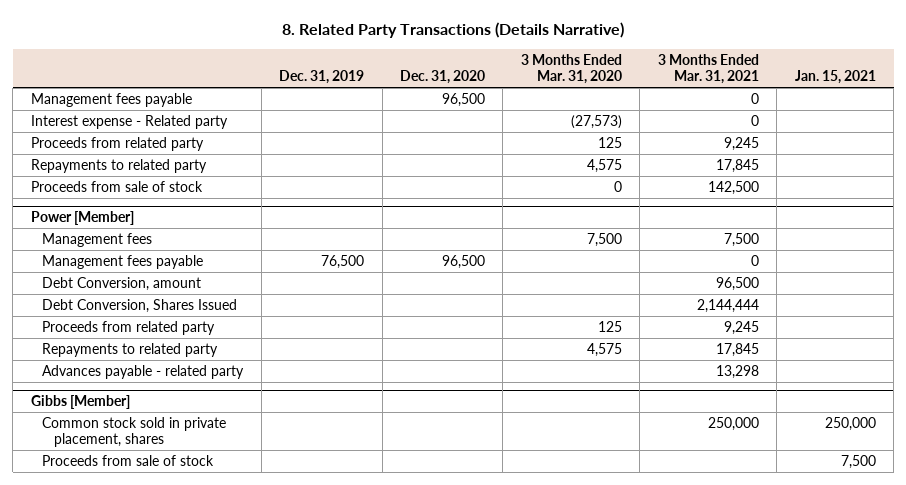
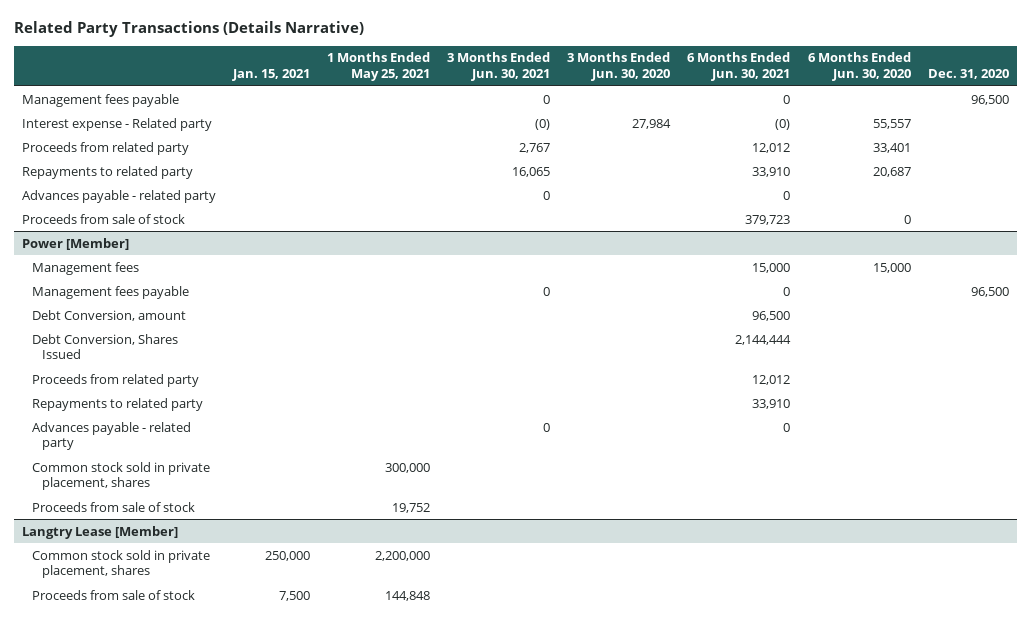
- 8. Related Party Transactions (Details Narrative)
+ Related Party Transactions (Details Narrative)
- | Dec. 31, 2019 | Dec. 31, 2020 | 3 Months Ended Mar. 31, 2020 | 3 Months Ended Mar. 31, 2021 | Jan. 15, 2021
+ | Jan. 15, 2021 | 1 Months Ended May 25, 2021 | 3 Months Ended Jun. 30, 2021 | 3 Months Ended Jun. 30, 2020 | 6 Months Ended Jun. 30, 2021 | 6 Months Ended Jun. 30, 2020 | Dec. 31, 2020
+ Advances payable - related party | | | 0 | | 0 | |
- Gibbs [Member]
@ Power [Member]
+ Common stock sold in private placement, shares | | 300,000 | | | | |
+ Proceeds from sale of stock | | 19,752 | | | | |
+ Langtry Lease [Member]

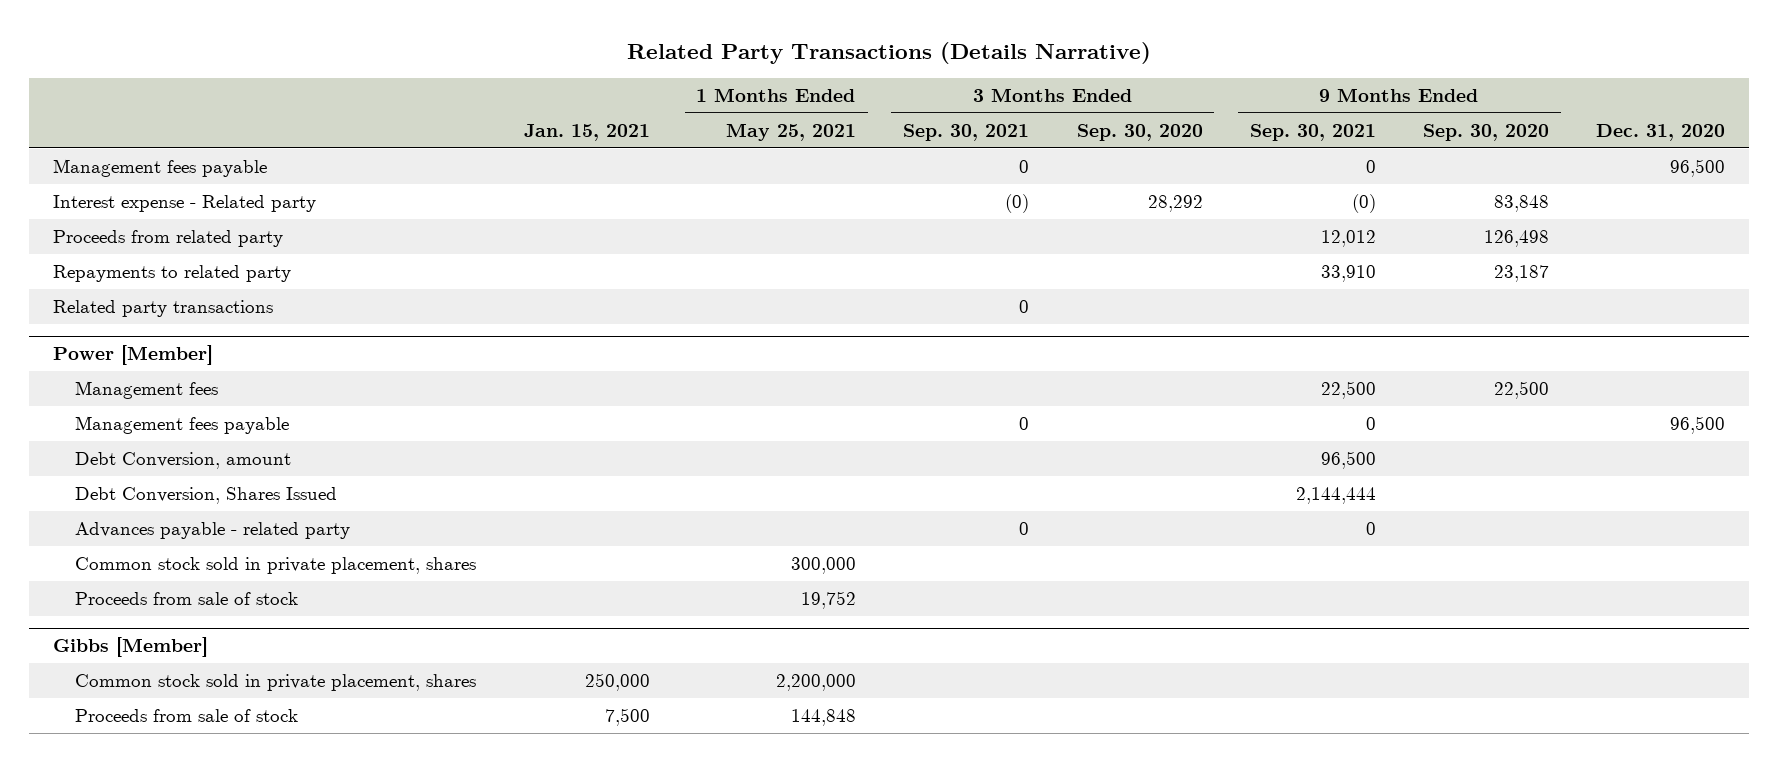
- | Jan. 15, 2021 | 1 Months Ended May 25, 2021 | 3 Months Ended Jun. 30, 2021 | 3 Months Ended Jun. 30, 2020 | 6 Months Ended Jun. 30, 2021 | 6 Months Ended Jun. 30, 2020 | Dec. 31, 2020
+ | Jan. 15, 2021 | 1 Months Ended May 25, 2021 | 3 Months Ended Sep. 30, 2021 | 3 Months Ended Sep. 30, 2020 | 9 Months Ended Sep. 30, 2021 | 9 Months Ended Sep. 30, 2020 | Dec. 31, 2020
- Advances payable - related party | | | 0 | | 0 | |
- Proceeds from sale of stock | | | | | 379,723 | 0 |
+ Related party transactions | | | 0 | | | |
@ Power [Member]
- Proceeds from related party | | | | | 12,012 | |
- Repayments to related party | | | | | 33,910 | |
- Langtry Lease [Member]
+ Gibbs [Member]

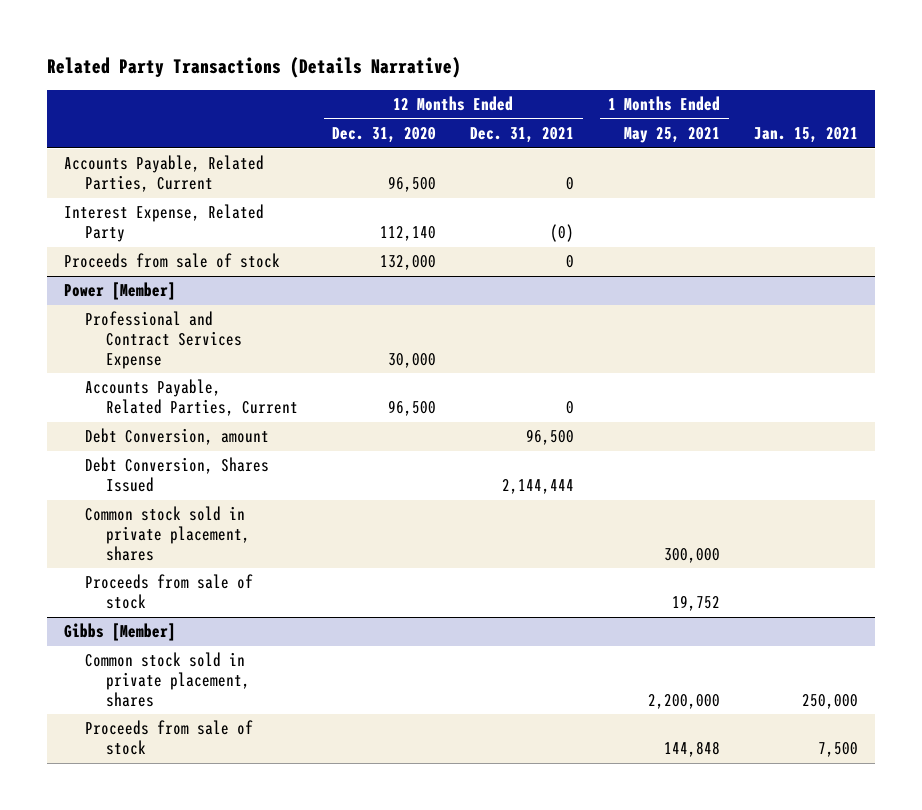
- | Jan. 15, 2021 | 1 Months Ended May 25, 2021 | 3 Months Ended Sep. 30, 2021 | 3 Months Ended Sep. 30, 2020 | 9 Months Ended Sep. 30, 2021 | 9 Months Ended Sep. 30, 2020 | Dec. 31, 2020
+ | 12 Months Ended Dec. 31, 2020 | 12 Months Ended Dec. 31, 2021 | 1 Months Ended May 25, 2021 | Jan. 15, 2021
- Management fees payable | | | 0 | | 0 | | 96,500
- Interest expense - Related party | | | (0) | 28,292 | (0) | 83,848 |
- Proceeds from related party | | | | | 12,012 | 126,498 |
- Repayments to related party | | | | | 33,910 | 23,187 |
- Related party transactions | | | 0 | | | |
+ Accounts Payable, Related Parties, Current | 96,500 | 0 | |
+ Interest Expense, Related Party | 112,140 | (0) | |
+ Proceeds from sale of stock | 132,000 | 0 | |
@ Power [Member]
- Management fees | | | | | 22,500 | 22,500 |
- Management fees payable | | | 0 | | 0 | | 96,500
+ Professional and Contract Services Expense | 30,000 | | |
+ Accounts Payable, Related Parties, Current | 96,500 | 0 | |
- Advances payable - related party | | | 0 | | 0 | |

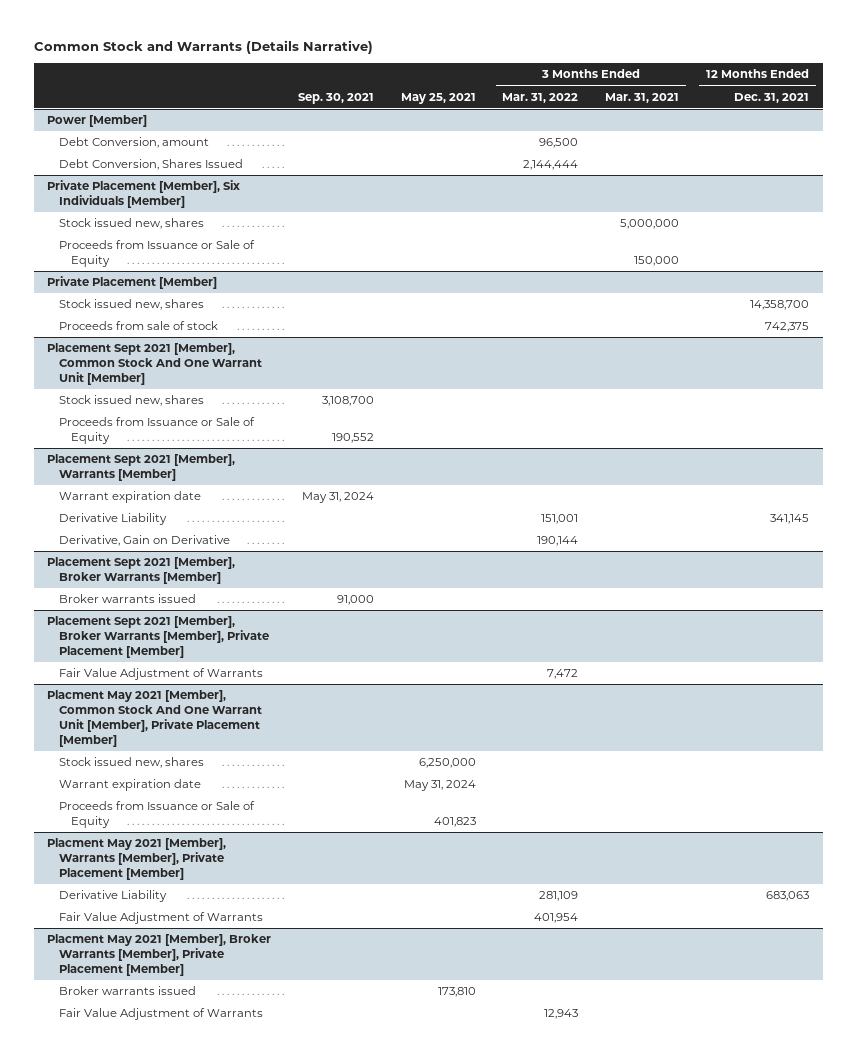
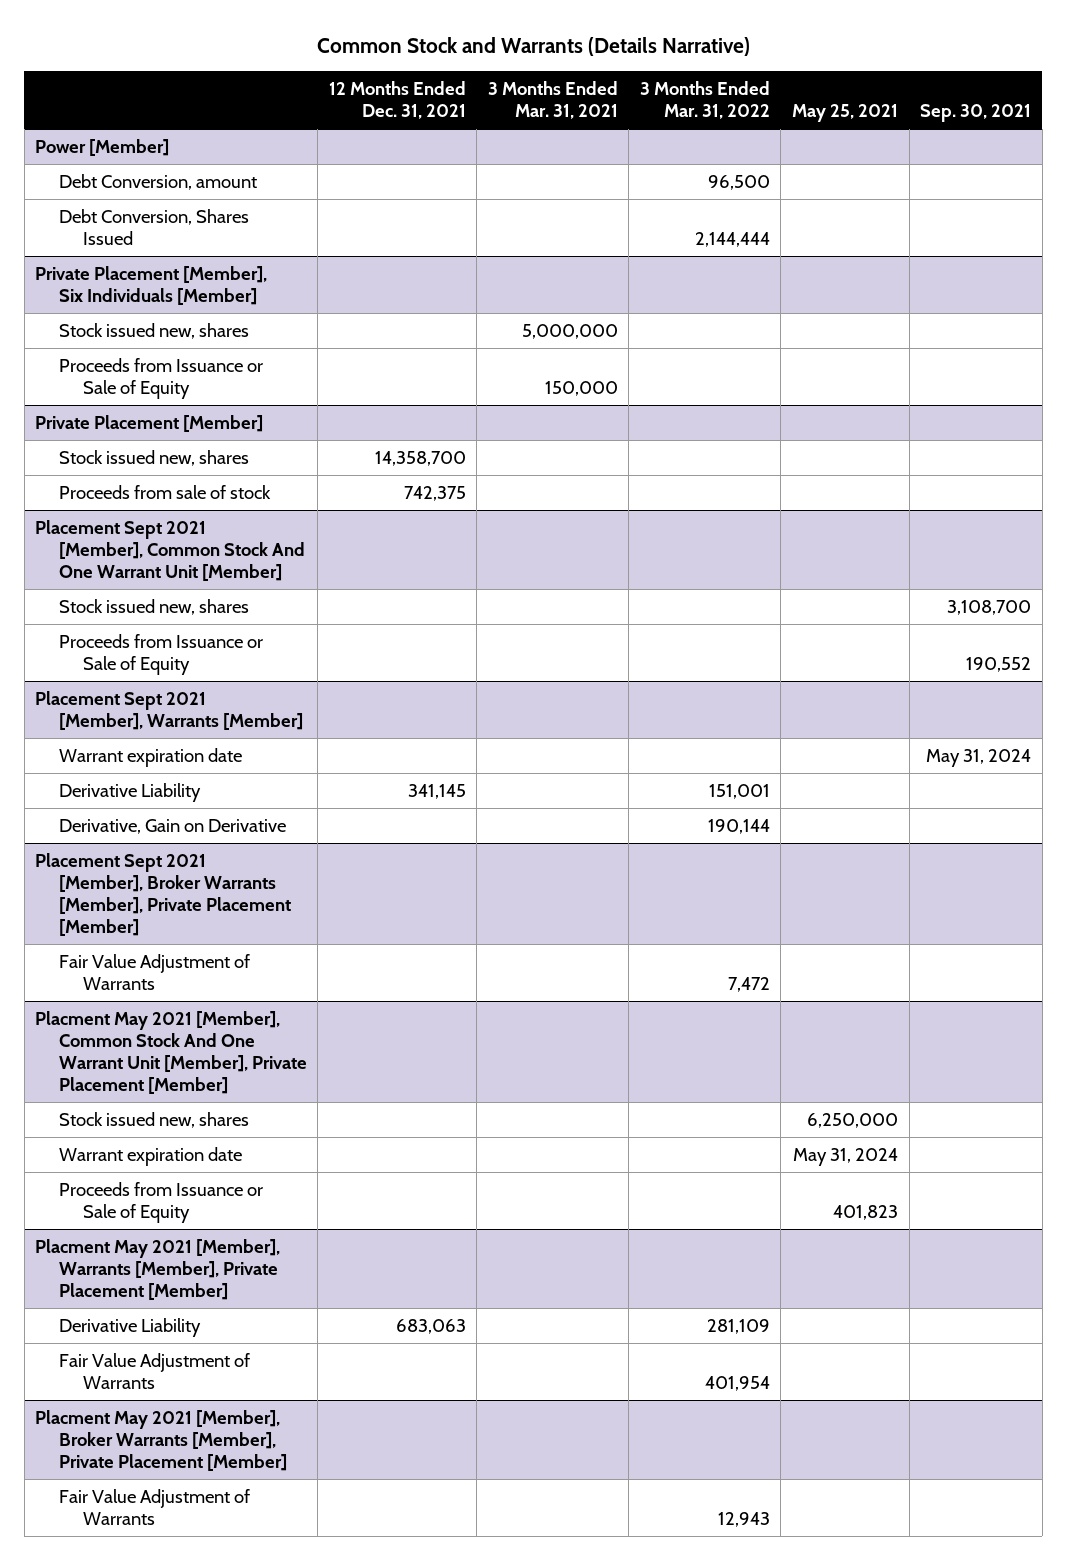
- | Sep. 30, 2021 | May 25, 2021 | 3 Months Ended Mar. 31, 2022 | 3 Months Ended Mar. 31, 2021 | 12 Months Ended Dec. 31, 2021
+ | 12 Months Ended Dec. 31, 2021 | 3 Months Ended Mar. 31, 2021 | 3 Months Ended Mar. 31, 2022 | May 25, 2021 | Sep. 30, 2021
- Placement Sept 2021 [Member], Broker Warrants [Member]
- Broker warrants issued | 91,000 | | | |
@ Placment May 2021 [Member], Broker Warrants [Member], Private Placement [Member]
- Broker warrants issued | | 173,810 | | |

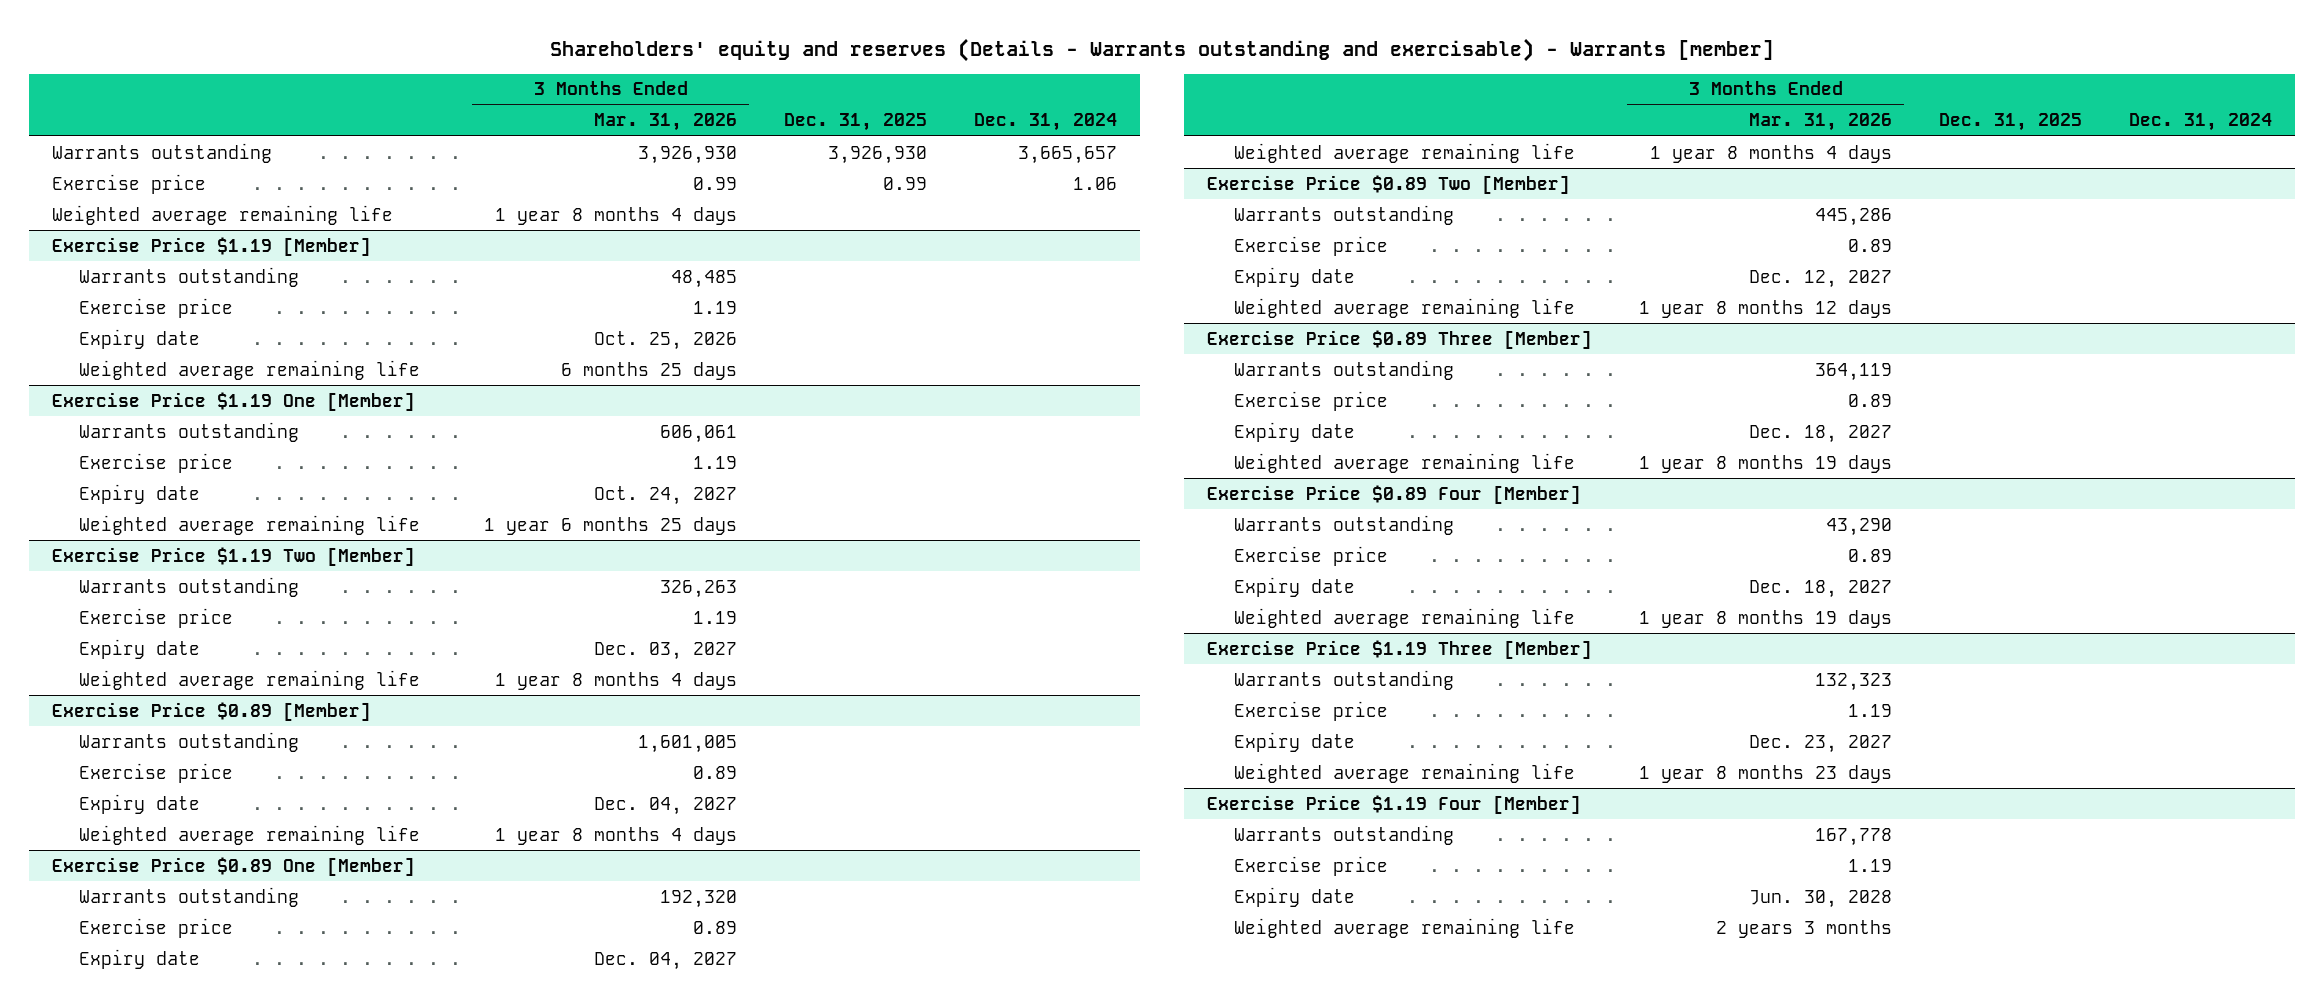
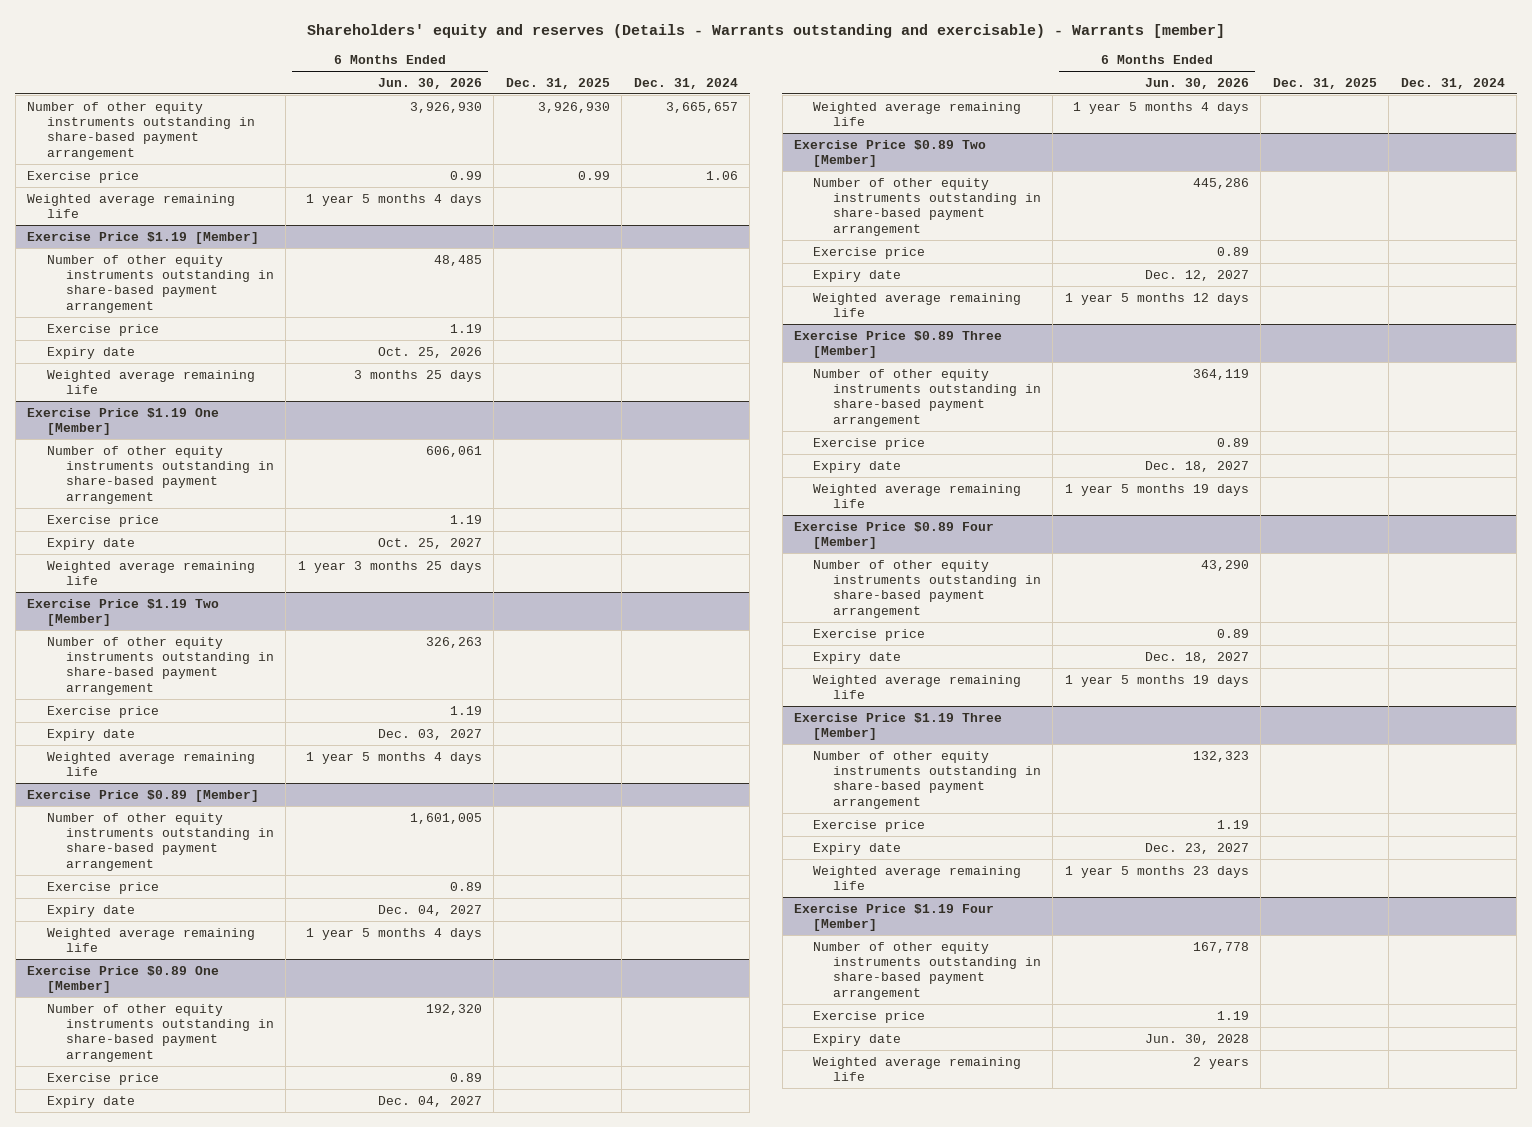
- | 3 Months Ended Mar. 31, 2026 | Dec. 31, 2025 | Dec. 31, 2024
+ | 6 Months Ended Jun. 30, 2026 | Dec. 31, 2025 | Dec. 31, 2024
- Warrants outstanding | 3,926,930 | 3,926,930 | 3,665,657
+ Number of other equity instruments outstanding in share-based payment arrangement | 3,926,930 | 3,926,930 | 3,665,657
@ Exercise Price $1.19 [Member]
- Warrants outstanding | 48,485 | |
+ Number of other equity instruments outstanding in share-based payment arrangement | 48,485 | |
@ Exercise Price $1.19 One [Member]
- Warrants outstanding | 606,061 | |
+ Number of other equity instruments outstanding in share-based payment arrangement | 606,061 | |
@ Exercise Price $1.19 Two [Member]
- Warrants outstanding | 326,263 | |
+ Number of other equity instruments outstanding in share-based payment arrangement | 326,263 | |
@ Exercise Price $0.89 [Member]
- Warrants outstanding | 1,601,005 | |
+ Number of other equity instruments outstanding in share-based payment arrangement | 1,601,005 | |
@ Exercise Price $0.89 One [Member]
- Warrants outstanding | 192,320 | |
+ Number of other equity instruments outstanding in share-based payment arrangement | 192,320 | |
@ Exercise Price $0.89 Two [Member]
- Warrants outstanding | 445,286 | |
+ Number of other equity instruments outstanding in share-based payment arrangement | 445,286 | |
@ Exercise Price $0.89 Three [Member]
- Warrants outstanding | 364,119 | |
+ Number of other equity instruments outstanding in share-based payment arrangement | 364,119 | |
@ Exercise Price $0.89 Four [Member]
- Warrants outstanding | 43,290 | |
+ Number of other equity instruments outstanding in share-based payment arrangement | 43,290 | |
@ Exercise Price $1.19 Three [Member]
- Warrants outstanding | 132,323 | |
+ Number of other equity instruments outstanding in share-based payment arrangement | 132,323 | |
@ Exercise Price $1.19 Four [Member]
- Warrants outstanding | 167,778 | |
+ Number of other equity instruments outstanding in share-based payment arrangement | 167,778 | |

